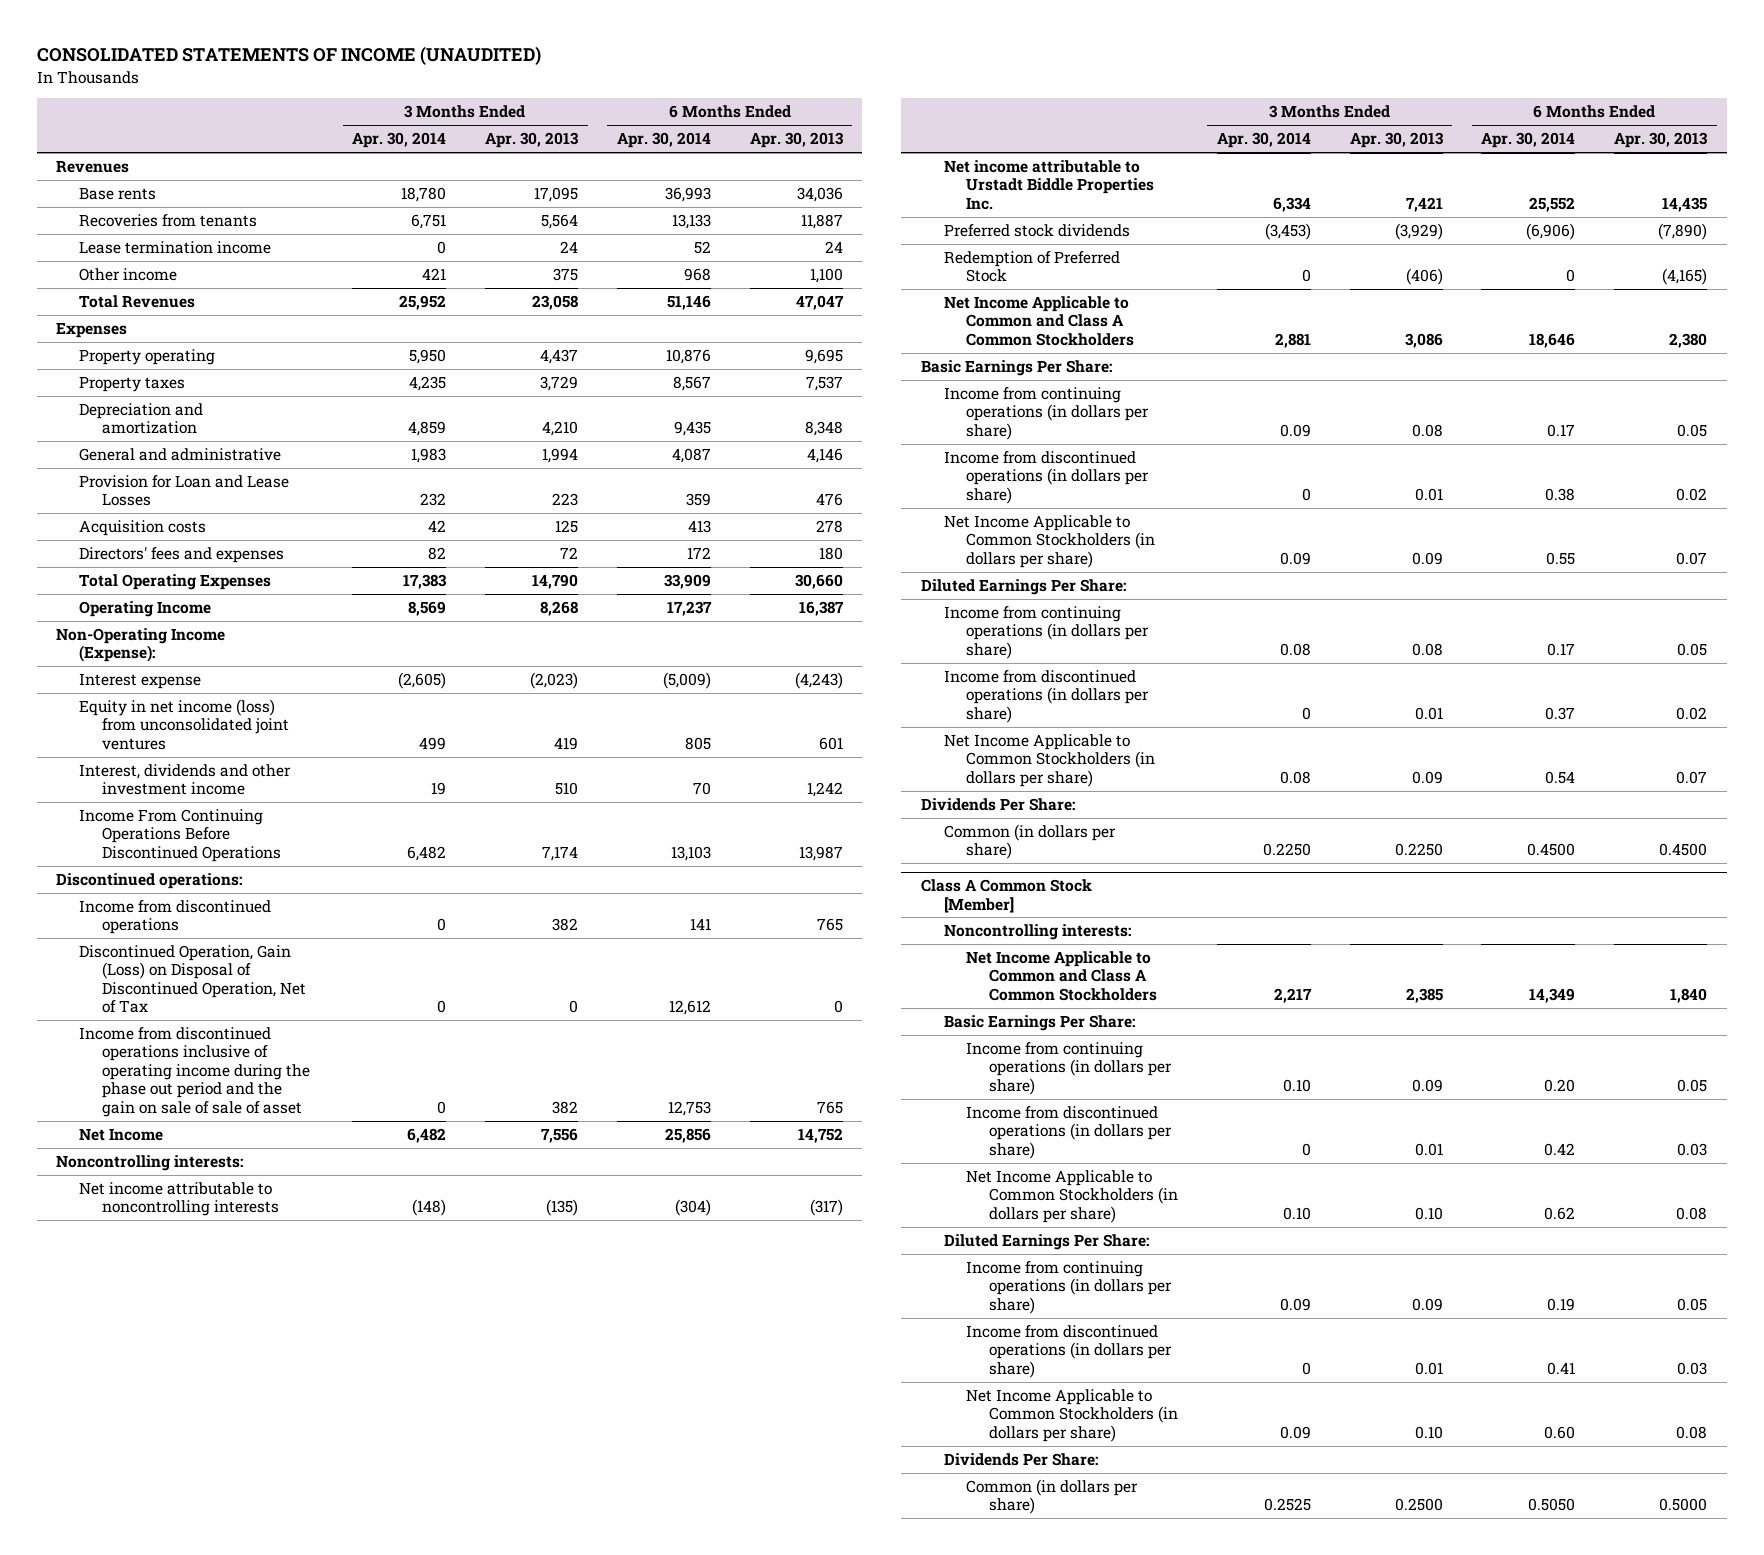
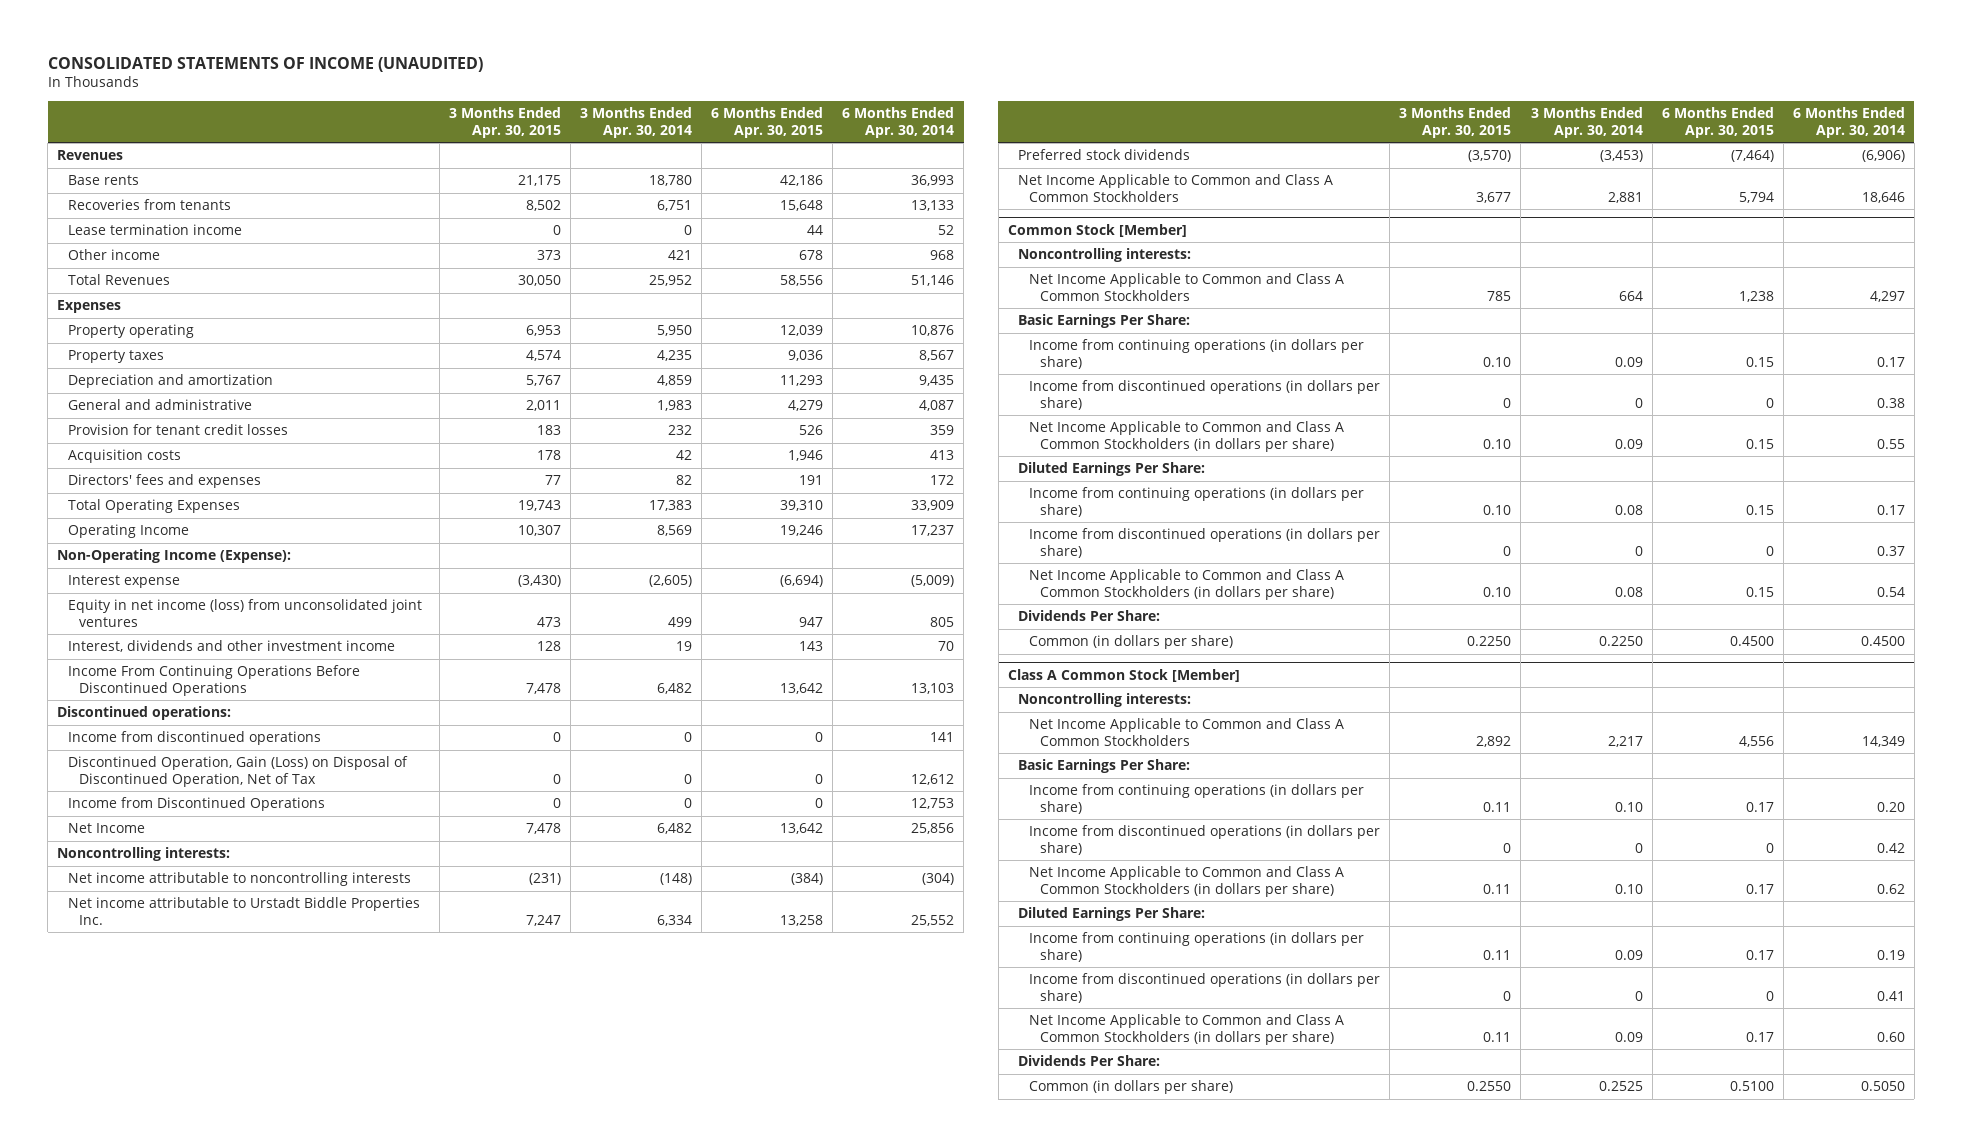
- | 3 Months Ended Apr. 30, 2014 | 3 Months Ended Apr. 30, 2013 | 6 Months Ended Apr. 30, 2014 | 6 Months Ended Apr. 30, 2013
+ | 3 Months Ended Apr. 30, 2015 | 3 Months Ended Apr. 30, 2014 | 6 Months Ended Apr. 30, 2015 | 6 Months Ended Apr. 30, 2014
- Provision for Loan and Lease Losses | 232 | 223 | 359 | 476
+ Provision for tenant credit losses | 183 | 232 | 526 | 359
- Income from discontinued operations inclusive of operating income during the phase out period and the gain on sale of sale of asset | 0 | 382 | 12,753 | 765
+ Income from Discontinued Operations | 0 | 0 | 0 | 12,753
- Redemption of Preferred Stock | 0 | (406) | 0 | (4,165)
+ Common Stock [Member]
+ Noncontrolling interests:
+ Net Income Applicable to Common and Class A Common Stockholders | 785 | 664 | 1,238 | 4,297
- Net Income Applicable to Common Stockholders (in dollars per share) | 0.09 | 0.09 | 0.55 | 0.07
+ Net Income Applicable to Common and Class A Common Stockholders (in dollars per share) | 0.10 | 0.09 | 0.15 | 0.55
- Net Income Applicable to Common Stockholders (in dollars per share) | 0.08 | 0.09 | 0.54 | 0.07
+ Net Income Applicable to Common and Class A Common Stockholders (in dollars per share) | 0.10 | 0.08 | 0.15 | 0.54
@ Class A Common Stock [Member]
- Net Income Applicable to Common Stockholders (in dollars per share) | 0.10 | 0.10 | 0.62 | 0.08
+ Net Income Applicable to Common and Class A Common Stockholders (in dollars per share) | 0.11 | 0.10 | 0.17 | 0.62
- Net Income Applicable to Common Stockholders (in dollars per share) | 0.09 | 0.10 | 0.60 | 0.08
+ Net Income Applicable to Common and Class A Common Stockholders (in dollars per share) | 0.11 | 0.09 | 0.17 | 0.60

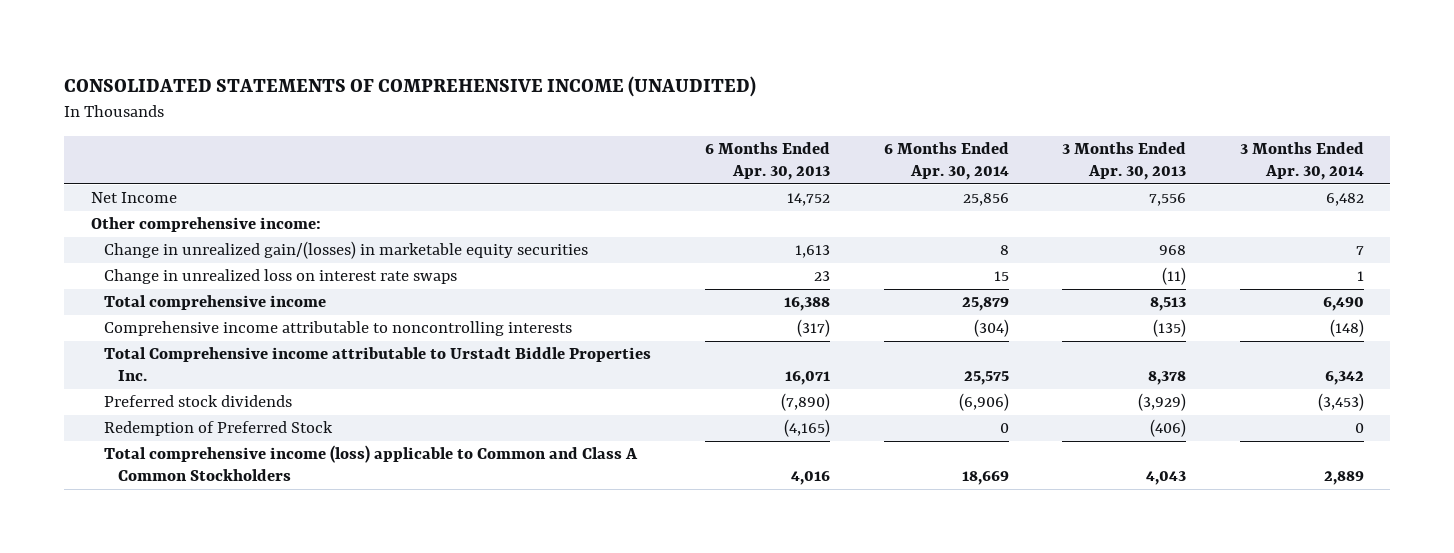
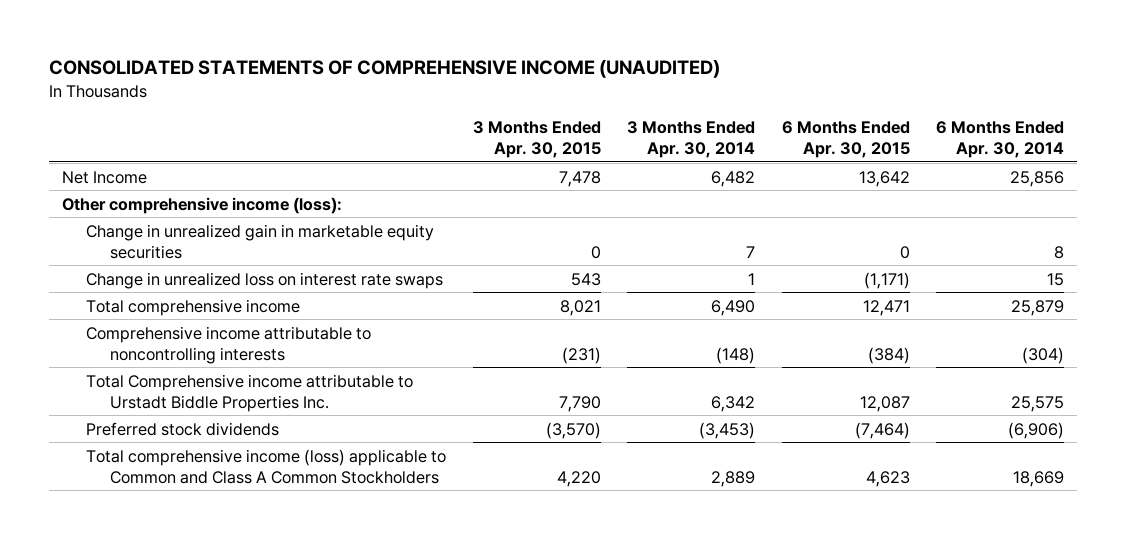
- | 6 Months Ended Apr. 30, 2013 | 6 Months Ended Apr. 30, 2014 | 3 Months Ended Apr. 30, 2013 | 3 Months Ended Apr. 30, 2014
+ | 3 Months Ended Apr. 30, 2015 | 3 Months Ended Apr. 30, 2014 | 6 Months Ended Apr. 30, 2015 | 6 Months Ended Apr. 30, 2014
- Other comprehensive income:
- Change in unrealized gain/(losses) in marketable equity securities | 1,613 | 8 | 968 | 7
+ Other comprehensive income (loss):
+ Change in unrealized gain in marketable equity securities | 0 | 7 | 0 | 8
- Redemption of Preferred Stock | (4,165) | 0 | (406) | 0

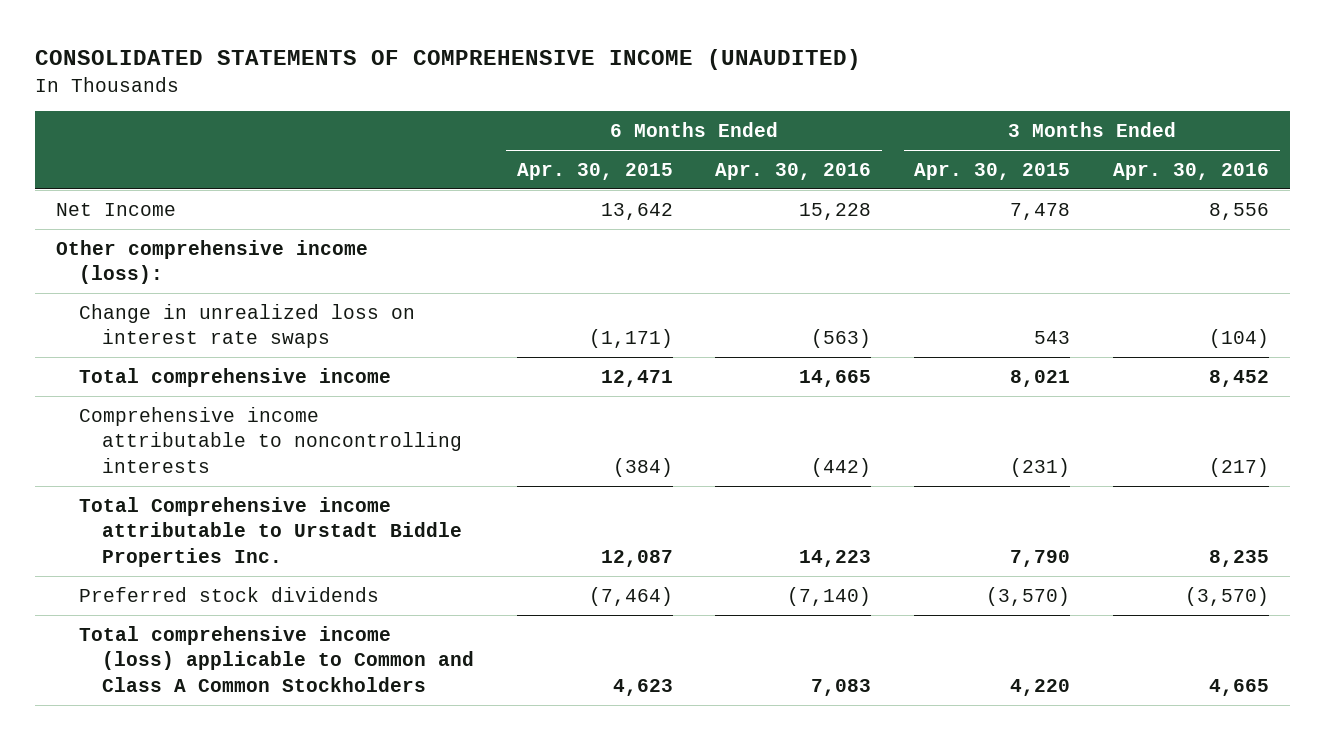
- | 3 Months Ended Apr. 30, 2015 | 3 Months Ended Apr. 30, 2014 | 6 Months Ended Apr. 30, 2015 | 6 Months Ended Apr. 30, 2014
+ | 6 Months Ended Apr. 30, 2015 | 6 Months Ended Apr. 30, 2016 | 3 Months Ended Apr. 30, 2015 | 3 Months Ended Apr. 30, 2016
- Change in unrealized gain in marketable equity securities | 0 | 7 | 0 | 8

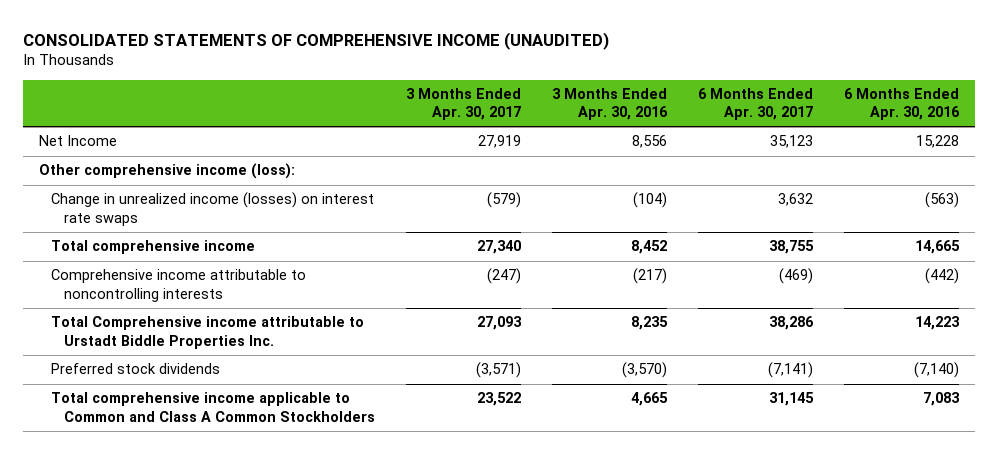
- | 6 Months Ended Apr. 30, 2015 | 6 Months Ended Apr. 30, 2016 | 3 Months Ended Apr. 30, 2015 | 3 Months Ended Apr. 30, 2016
+ | 3 Months Ended Apr. 30, 2017 | 3 Months Ended Apr. 30, 2016 | 6 Months Ended Apr. 30, 2017 | 6 Months Ended Apr. 30, 2016
- Change in unrealized loss on interest rate swaps | (1,171) | (563) | 543 | (104)
+ Change in unrealized income (losses) on interest rate swaps | (579) | (104) | 3,632 | (563)
- Total comprehensive income (loss) applicable to Common and Class A Common Stockholders | 4,623 | 7,083 | 4,220 | 4,665
+ Total comprehensive income applicable to Common and Class A Common Stockholders | 23,522 | 4,665 | 31,145 | 7,083

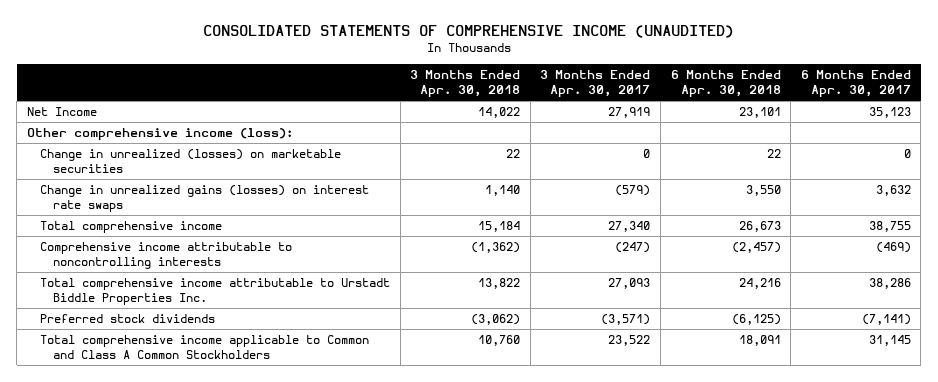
- | 3 Months Ended Apr. 30, 2017 | 3 Months Ended Apr. 30, 2016 | 6 Months Ended Apr. 30, 2017 | 6 Months Ended Apr. 30, 2016
+ | 3 Months Ended Apr. 30, 2018 | 3 Months Ended Apr. 30, 2017 | 6 Months Ended Apr. 30, 2018 | 6 Months Ended Apr. 30, 2017
- Change in unrealized income (losses) on interest rate swaps | (579) | (104) | 3,632 | (563)
+ Change in unrealized (losses) on marketable securities | 22 | 0 | 22 | 0
+ Change in unrealized gains (losses) on interest rate swaps | 1,140 | (579) | 3,550 | 3,632
- Total Comprehensive income attributable to Urstadt Biddle Properties Inc. | 27,093 | 8,235 | 38,286 | 14,223
+ Total comprehensive income attributable to Urstadt Biddle Properties Inc. | 13,822 | 27,093 | 24,216 | 38,286

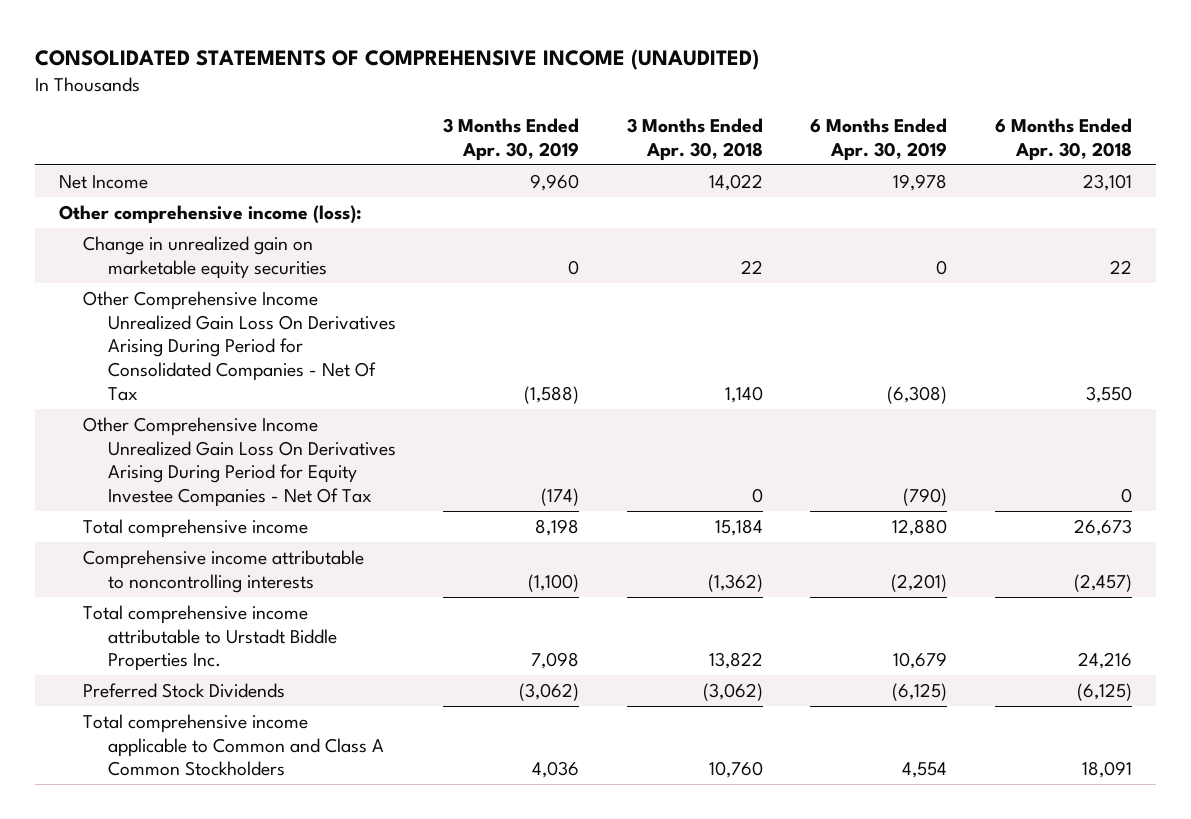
- | 3 Months Ended Apr. 30, 2018 | 3 Months Ended Apr. 30, 2017 | 6 Months Ended Apr. 30, 2018 | 6 Months Ended Apr. 30, 2017
+ | 3 Months Ended Apr. 30, 2019 | 3 Months Ended Apr. 30, 2018 | 6 Months Ended Apr. 30, 2019 | 6 Months Ended Apr. 30, 2018
- Change in unrealized (losses) on marketable securities | 22 | 0 | 22 | 0
- Change in unrealized gains (losses) on interest rate swaps | 1,140 | (579) | 3,550 | 3,632
+ Change in unrealized gain on marketable equity securities | 0 | 22 | 0 | 22
+ Other Comprehensive Income Unrealized Gain Loss On Derivatives Arising During Period for Consolidated Companies - Net Of Tax | (1,588) | 1,140 | (6,308) | 3,550
+ Other Comprehensive Income Unrealized Gain Loss On Derivatives Arising During Period for Equity Investee Companies - Net Of Tax | (174) | 0 | (790) | 0
- Preferred stock dividends | (3,062) | (3,571) | (6,125) | (7,141)
+ Preferred Stock Dividends | (3,062) | (3,062) | (6,125) | (6,125)

